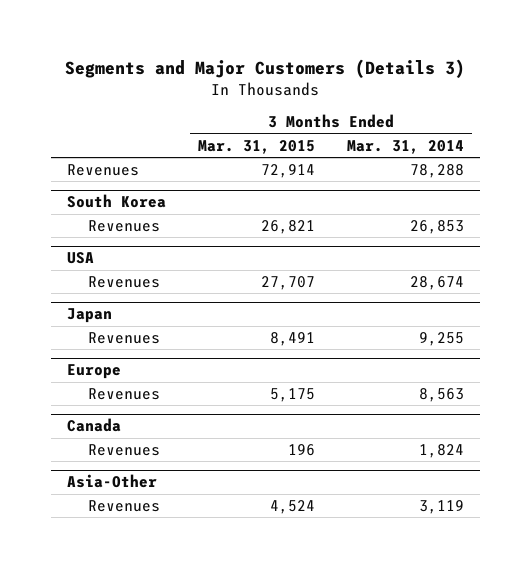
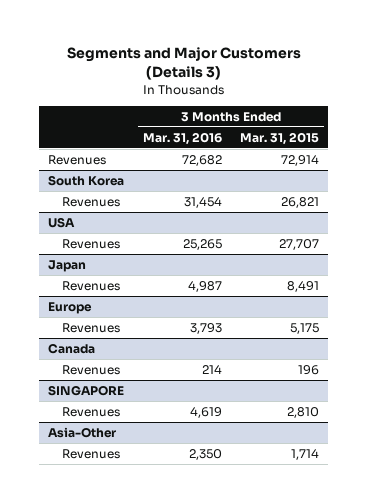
- | 3 Months Ended Mar. 31, 2015 | 3 Months Ended Mar. 31, 2014
+ | 3 Months Ended Mar. 31, 2016 | 3 Months Ended Mar. 31, 2015
+ SINGAPORE
+ Revenues | 4,619 | 2,810
@ Asia-Other
- Revenues | 4,524 | 3,119
+ Revenues | 2,350 | 1,714

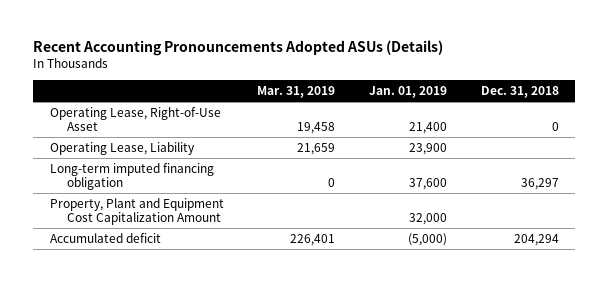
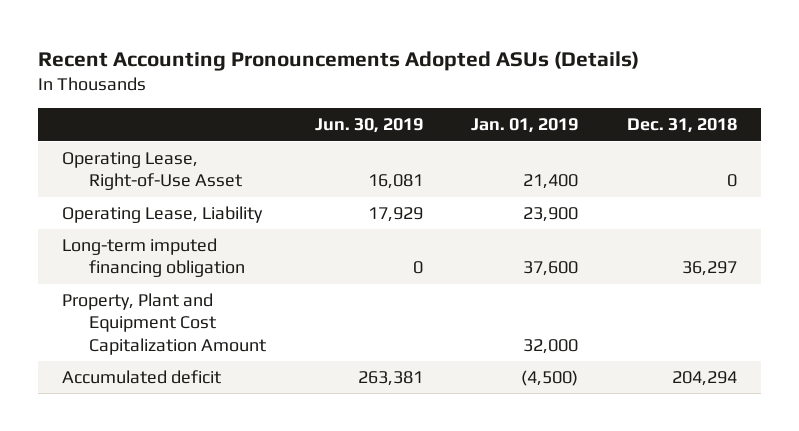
- | Mar. 31, 2019 | Jan. 01, 2019 | Dec. 31, 2018
+ | Jun. 30, 2019 | Jan. 01, 2019 | Dec. 31, 2018
- Accumulated deficit | 226,401 | (5,000) | 204,294
+ Accumulated deficit | 263,381 | (4,500) | 204,294

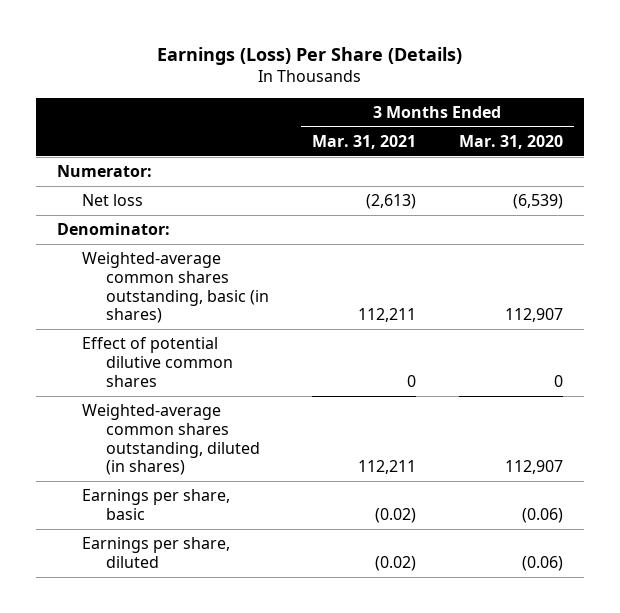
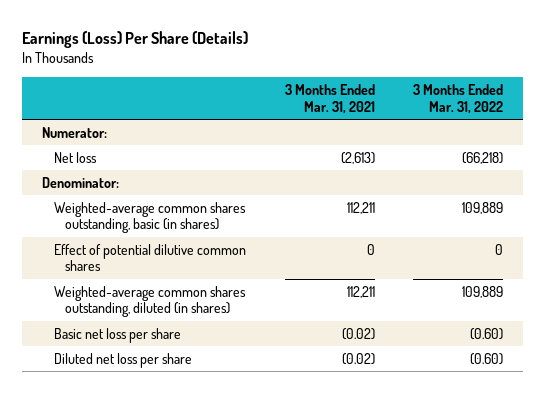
- | 3 Months Ended Mar. 31, 2021 | 3 Months Ended Mar. 31, 2020
+ | 3 Months Ended Mar. 31, 2021 | 3 Months Ended Mar. 31, 2022
- Earnings per share, basic | (0.02) | (0.06)
- Earnings per share, diluted | (0.02) | (0.06)
+ Basic net loss per share | (0.02) | (0.60)
+ Diluted net loss per share | (0.02) | (0.60)

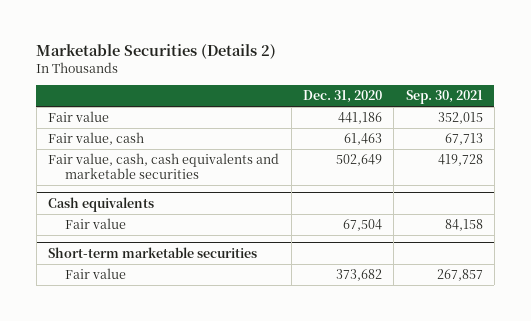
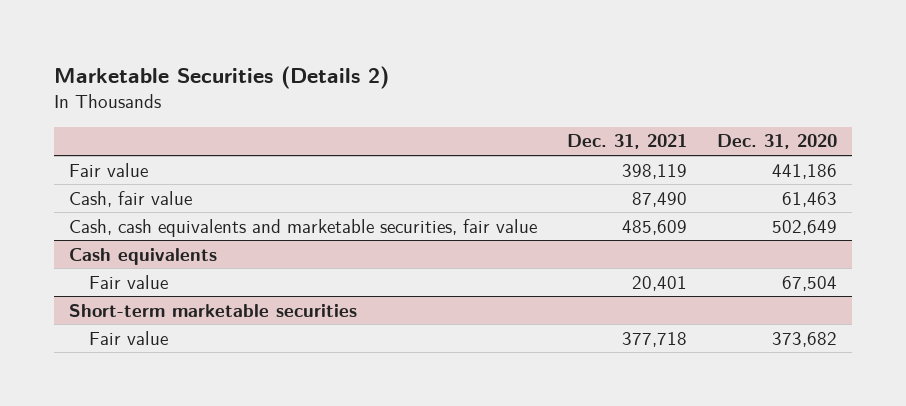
- | Dec. 31, 2020 | Sep. 30, 2021
+ | Dec. 31, 2021 | Dec. 31, 2020
- Fair value, cash | 61,463 | 67,713
- Fair value, cash, cash equivalents and marketable securities | 502,649 | 419,728
+ Cash, fair value | 87,490 | 61,463
+ Cash, cash equivalents and marketable securities, fair value | 485,609 | 502,649

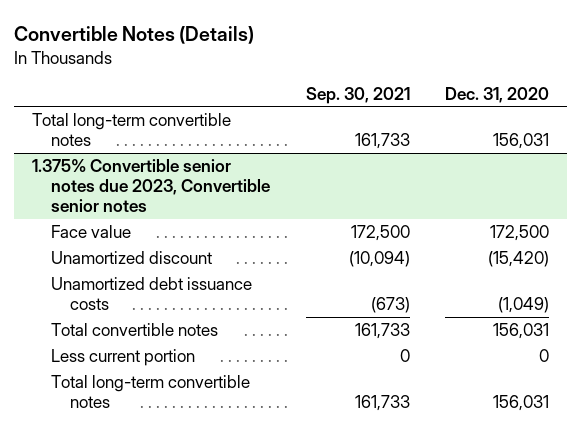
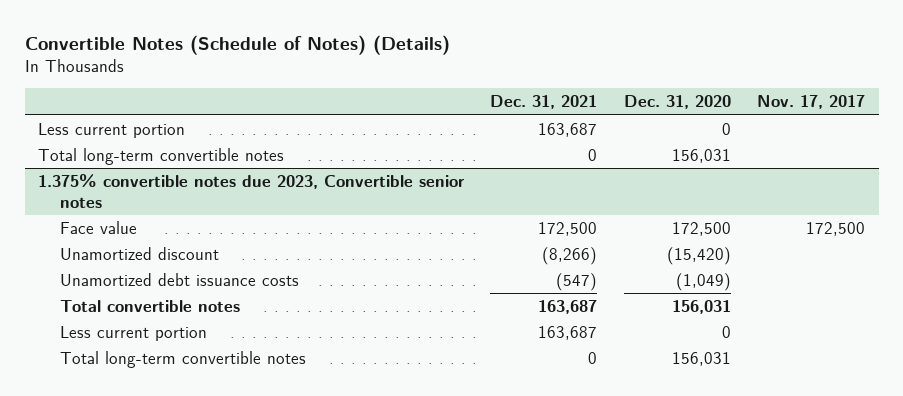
- Convertible Notes (Details)
+ Convertible Notes (Schedule of Notes) (Details)
- | Sep. 30, 2021 | Dec. 31, 2020
+ | Dec. 31, 2021 | Dec. 31, 2020 | Nov. 17, 2017
+ Less current portion | 163,687 | 0 |
- 1.375% Convertible senior notes due 2023, Convertible senior notes
+ 1.375% convertible notes due 2023, Convertible senior notes

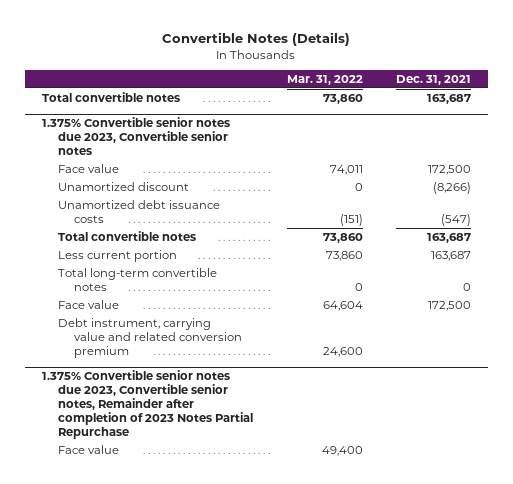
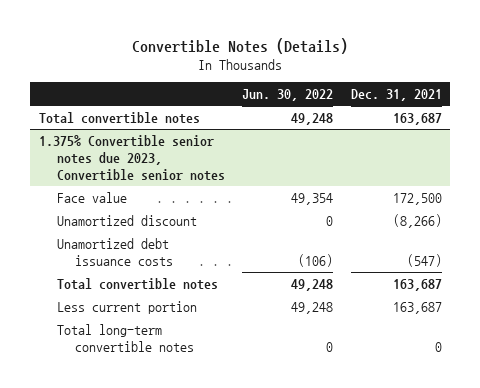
- | Mar. 31, 2022 | Dec. 31, 2021
+ | Jun. 30, 2022 | Dec. 31, 2021
@ 1.375% Convertible senior notes due 2023, Convertible senior notes
- Face value | 64,604 | 172,500
- Debt instrument, carrying value and related conversion premium | 24,600 |
- 1.375% Convertible senior notes due 2023, Convertible senior notes, Remainder after completion of 2023 Notes Partial Repurchase
- Face value | 49,400 |

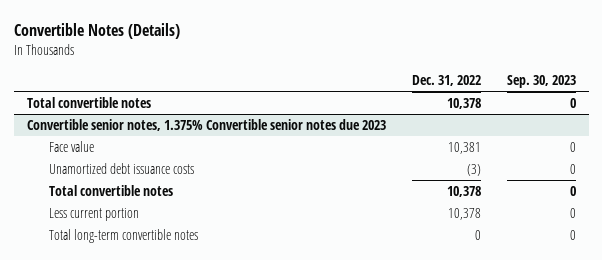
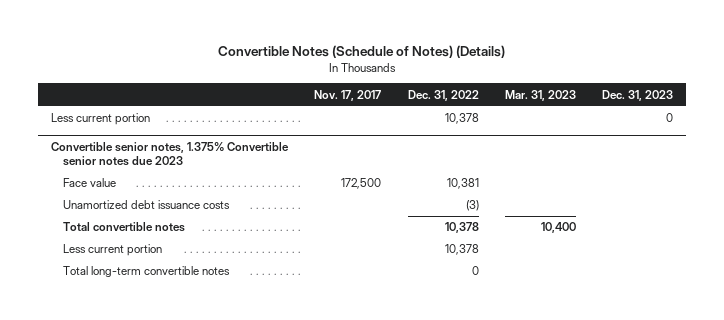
- Convertible Notes (Details)
+ Convertible Notes (Schedule of Notes) (Details)
- | Dec. 31, 2022 | Sep. 30, 2023
+ | Nov. 17, 2017 | Dec. 31, 2022 | Mar. 31, 2023 | Dec. 31, 2023
- Total convertible notes | 10,378 | 0
+ Less current portion | | 10,378 | | 0

